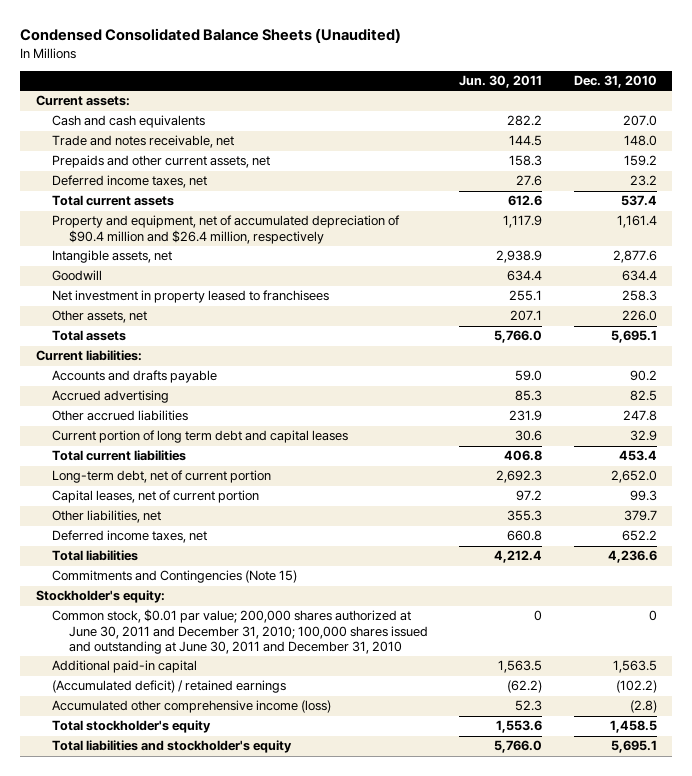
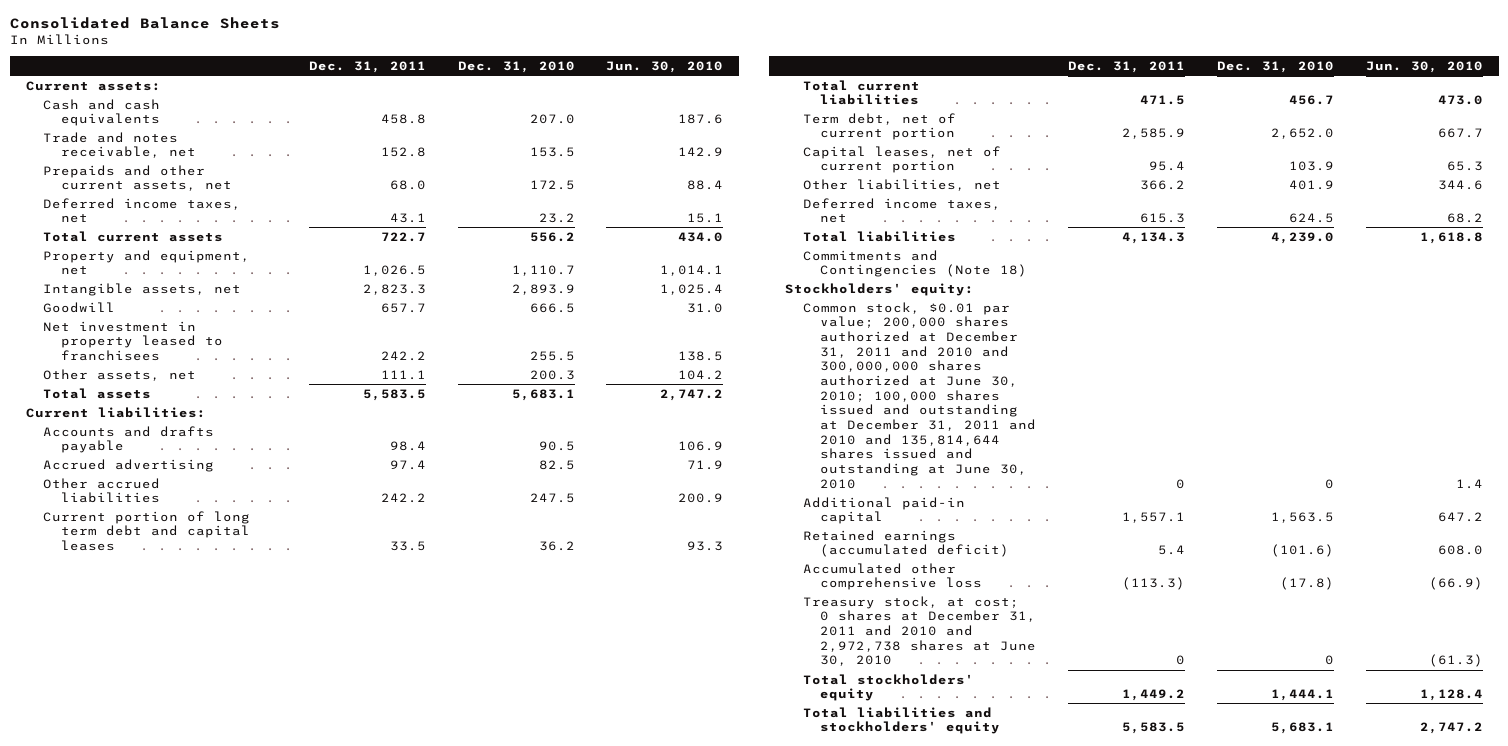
- Condensed Consolidated Balance Sheets (Unaudited)
+ Consolidated Balance Sheets
- | Jun. 30, 2011 | Dec. 31, 2010
+ | Dec. 31, 2011 | Dec. 31, 2010 | Jun. 30, 2010
- Trade and notes receivable, net | 144.5 | 148.0
- Prepaids and other current assets, net | 158.3 | 159.2
+ Trade and notes receivable, net | 152.8 | 153.5 | 142.9
+ Prepaids and other current assets, net | 68.0 | 172.5 | 88.4
- Total current assets | 612.6 | 537.4
- Property and equipment, net of accumulated depreciation of $90.4 million and $26.4 million, respectively | 1,117.9 | 1,161.4
- Intangible assets, net | 2,938.9 | 2,877.6
- Goodwill | 634.4 | 634.4
- Net investment in property leased to franchisees | 255.1 | 258.3
- Other assets, net | 207.1 | 226.0
- Total assets | 5,766.0 | 5,695.1
+ Total current assets | 722.7 | 556.2 | 434.0
+ Property and equipment, net | 1,026.5 | 1,110.7 | 1,014.1
+ Intangible assets, net | 2,823.3 | 2,893.9 | 1,025.4
+ Goodwill | 657.7 | 666.5 | 31.0
+ Net investment in property leased to franchisees | 242.2 | 255.5 | 138.5
+ Other assets, net | 111.1 | 200.3 | 104.2
+ Total assets | 5,583.5 | 5,683.1 | 2,747.2
- Accounts and drafts payable | 59.0 | 90.2
+ Accounts and drafts payable | 98.4 | 90.5 | 106.9
- Other accrued liabilities | 231.9 | 247.8
- Current portion of long term debt and capital leases | 30.6 | 32.9
- Total current liabilities | 406.8 | 453.4
- Long-term debt, net of current portion | 2,692.3 | 2,652.0
- Capital leases, net of current portion | 97.2 | 99.3
- Other liabilities, net | 355.3 | 379.7
- Deferred income taxes, net | 660.8 | 652.2
- Total liabilities | 4,212.4 | 4,236.6
- Commitments and Contingencies (Note 15)
- Stockholder's equity:
- Common stock, $0.01 par value; 200,000 shares authorized at June 30, 2011 and December 31, 2010; 100,000 shares issued and outstanding at June 30, 2011 and December 31, 2010 | 0 | 0
+ Other accrued liabilities | 242.2 | 247.5 | 200.9
+ Current portion of long term debt and capital leases | 33.5 | 36.2 | 93.3
+ Total current liabilities | 471.5 | 456.7 | 473.0
+ Term debt, net of current portion | 2,585.9 | 2,652.0 | 667.7
+ Capital leases, net of current portion | 95.4 | 103.9 | 65.3
+ Other liabilities, net | 366.2 | 401.9 | 344.6
+ Deferred income taxes, net | 615.3 | 624.5 | 68.2
+ Total liabilities | 4,134.3 | 4,239.0 | 1,618.8
+ Commitments and Contingencies (Note 18)
+ Stockholders' equity:
+ Common stock, $0.01 par value; 200,000 shares authorized at December 31, 2011 and 2010 and 300,000,000 shares authorized at June 30, 2010; 100,000 shares issued and outstanding at December 31, 2011 and 2010 and 135,814,644 shares issued and outstanding at June 30, 2010 | 0 | 0 | 1.4
- (Accumulated deficit) / retained earnings | (62.2) | (102.2)
- Accumulated other comprehensive income (loss) | 52.3 | (2.8)
- Total stockholder's equity | 1,553.6 | 1,458.5
- Total liabilities and stockholder's equity | 5,766.0 | 5,695.1
+ Retained earnings (accumulated deficit) | 5.4 | (101.6) | 608.0
+ Accumulated other comprehensive loss | (113.3) | (17.8) | (66.9)
+ Treasury stock, at cost; 0 shares at December 31, 2011 and 2010 and 2,972,738 shares at June 30, 2010 | 0 | 0 | (61.3)
+ Total stockholders' equity | 1,449.2 | 1,444.1 | 1,128.4
+ Total liabilities and stockholders' equity | 5,583.5 | 5,683.1 | 2,747.2

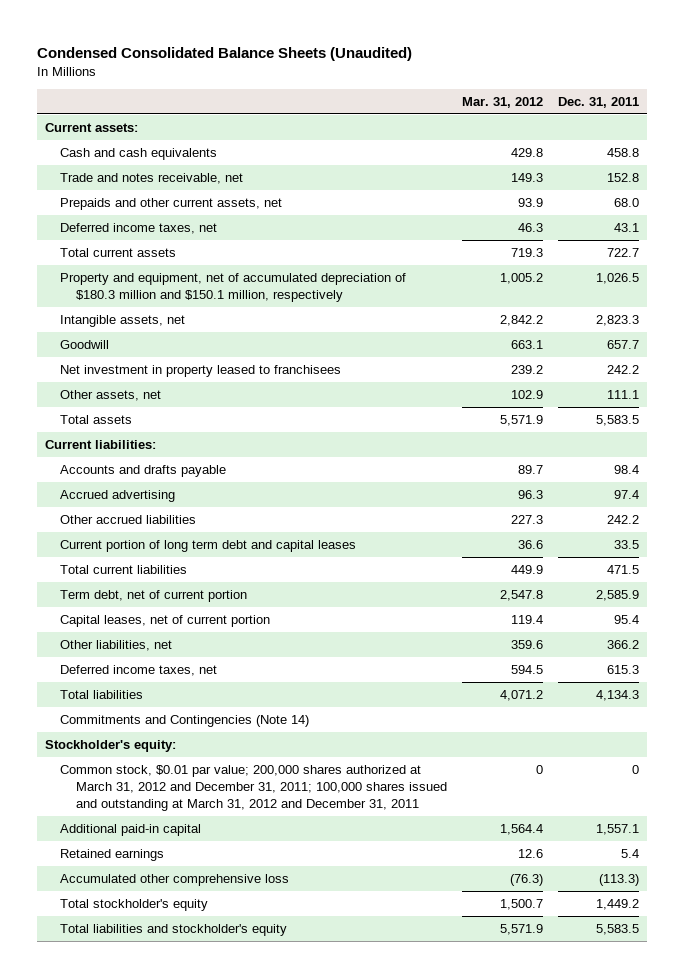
- Consolidated Balance Sheets
+ Condensed Consolidated Balance Sheets (Unaudited)
- | Dec. 31, 2011 | Dec. 31, 2010 | Jun. 30, 2010
+ | Mar. 31, 2012 | Dec. 31, 2011
- Property and equipment, net | 1,026.5 | 1,110.7 | 1,014.1
+ Property and equipment, net of accumulated depreciation of $180.3 million and $150.1 million, respectively | 1,005.2 | 1,026.5
- Commitments and Contingencies (Note 18)
- Stockholders' equity:
- Common stock, $0.01 par value; 200,000 shares authorized at December 31, 2011 and 2010 and 300,000,000 shares authorized at June 30, 2010; 100,000 shares issued and outstanding at December 31, 2011 and 2010 and 135,814,644 shares issued and outstanding at June 30, 2010 | 0 | 0 | 1.4
+ Commitments and Contingencies (Note 14)
+ Stockholder's equity:
+ Common stock, $0.01 par value; 200,000 shares authorized at March 31, 2012 and December 31, 2011; 100,000 shares issued and outstanding at March 31, 2012 and December 31, 2011 | 0 | 0
- Retained earnings (accumulated deficit) | 5.4 | (101.6) | 608.0
+ Retained earnings | 12.6 | 5.4
- Treasury stock, at cost; 0 shares at December 31, 2011 and 2010 and 2,972,738 shares at June 30, 2010 | 0 | 0 | (61.3)
- Total stockholders' equity | 1,449.2 | 1,444.1 | 1,128.4
- Total liabilities and stockholders' equity | 5,583.5 | 5,683.1 | 2,747.2
+ Total stockholder's equity | 1,500.7 | 1,449.2
+ Total liabilities and stockholder's equity | 5,571.9 | 5,583.5

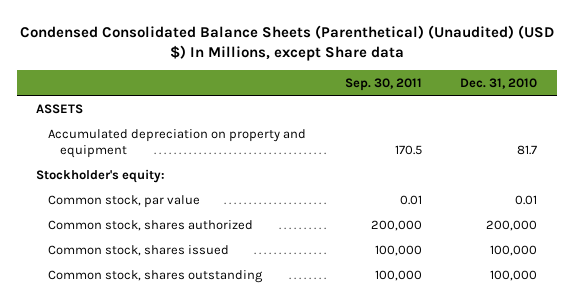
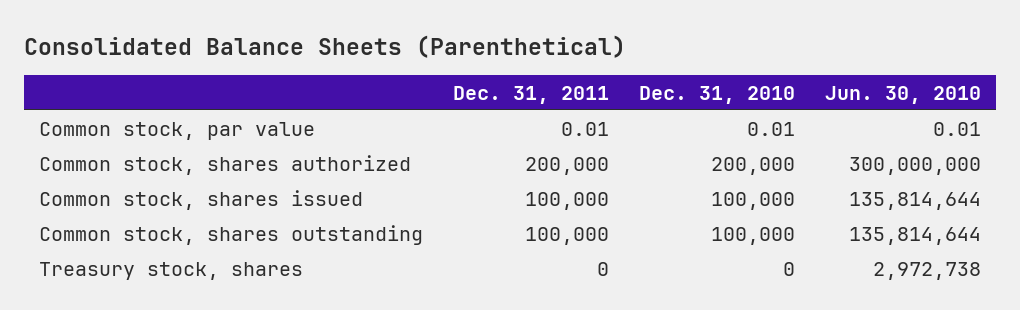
- Condensed Consolidated Balance Sheets (Parenthetical) (Unaudited) (USD $) In Millions, except Share data
+ Consolidated Balance Sheets (Parenthetical)
- | Sep. 30, 2011 | Dec. 31, 2010
+ | Dec. 31, 2011 | Dec. 31, 2010 | Jun. 30, 2010
- ASSETS
- Accumulated depreciation on property and equipment | 170.5 | 81.7
- Stockholder's equity:
+ Treasury stock, shares | 0 | 0 | 2,972,738

